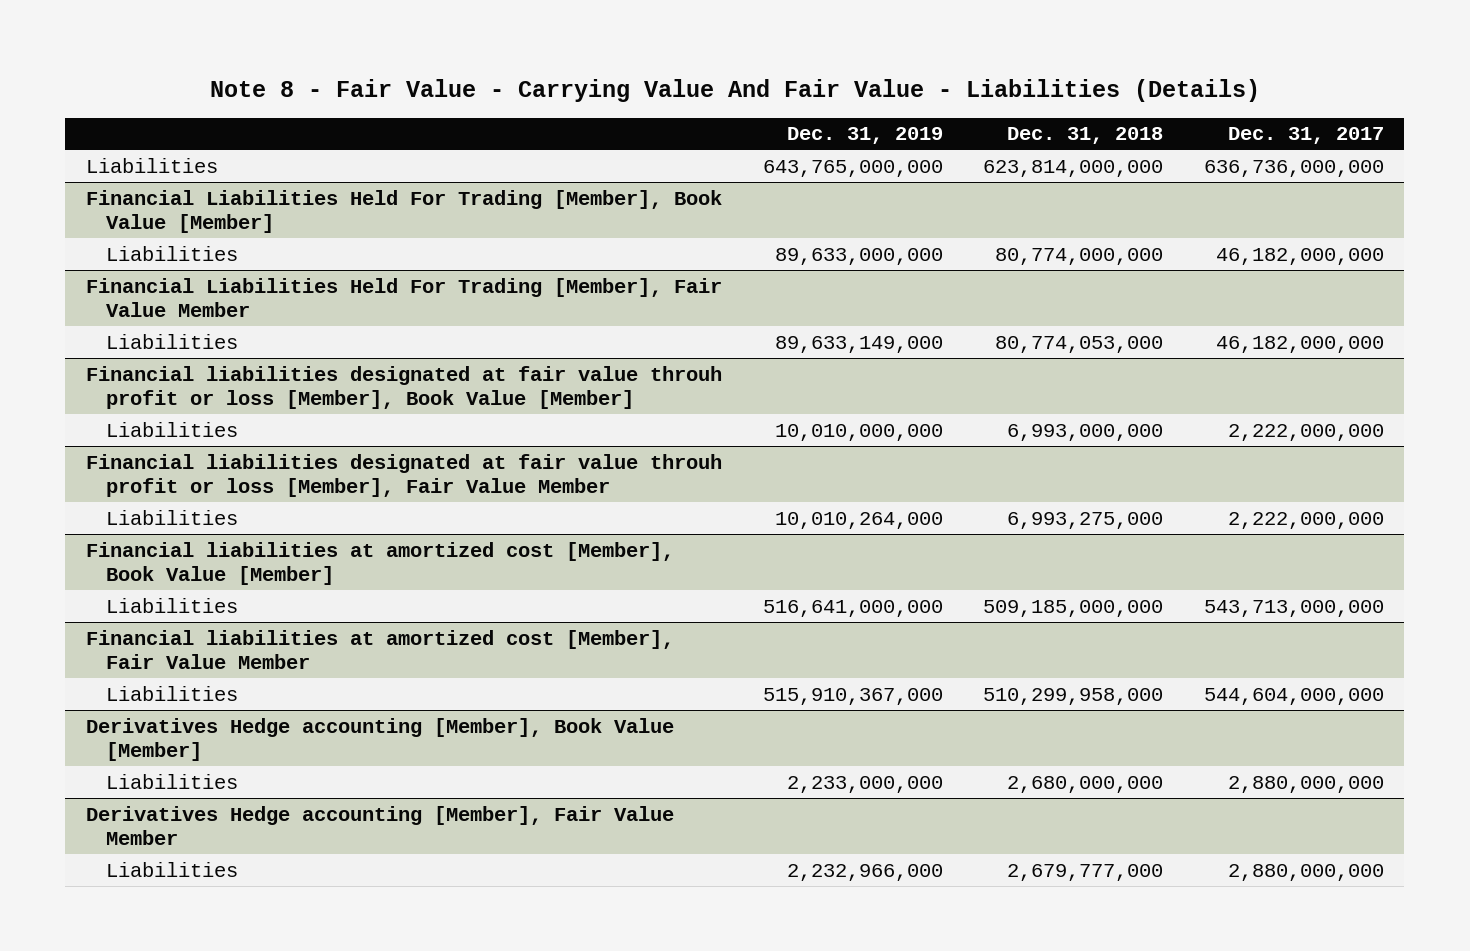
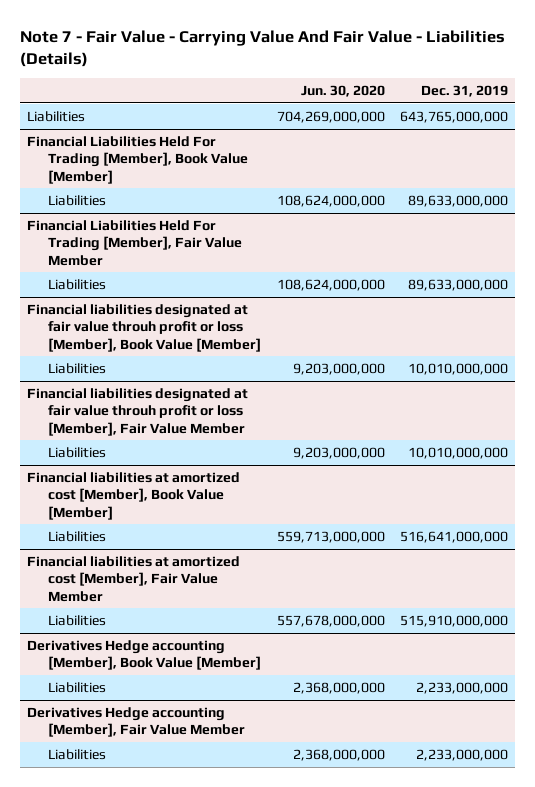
- Note 8 - Fair Value - Carrying Value And Fair Value - Liabilities (Details)
+ Note 7 - Fair Value - Carrying Value And Fair Value - Liabilities (Details)
- | Dec. 31, 2019 | Dec. 31, 2018 | Dec. 31, 2017
+ | Jun. 30, 2020 | Dec. 31, 2019
@ Financial Liabilities Held For Trading [Member], Fair Value Member
- Liabilities | 89,633,149,000 | 80,774,053,000 | 46,182,000,000
+ Liabilities | 108,624,000,000 | 89,633,000,000
@ Financial liabilities designated at fair value throuh profit or loss [Member], Fair Value Member
- Liabilities | 10,010,264,000 | 6,993,275,000 | 2,222,000,000
+ Liabilities | 9,203,000,000 | 10,010,000,000
@ Financial liabilities at amortized cost [Member], Fair Value Member
- Liabilities | 515,910,367,000 | 510,299,958,000 | 544,604,000,000
+ Liabilities | 557,678,000,000 | 515,910,000,000
@ Derivatives Hedge accounting [Member], Fair Value Member
- Liabilities | 2,232,966,000 | 2,679,777,000 | 2,880,000,000
+ Liabilities | 2,368,000,000 | 2,233,000,000

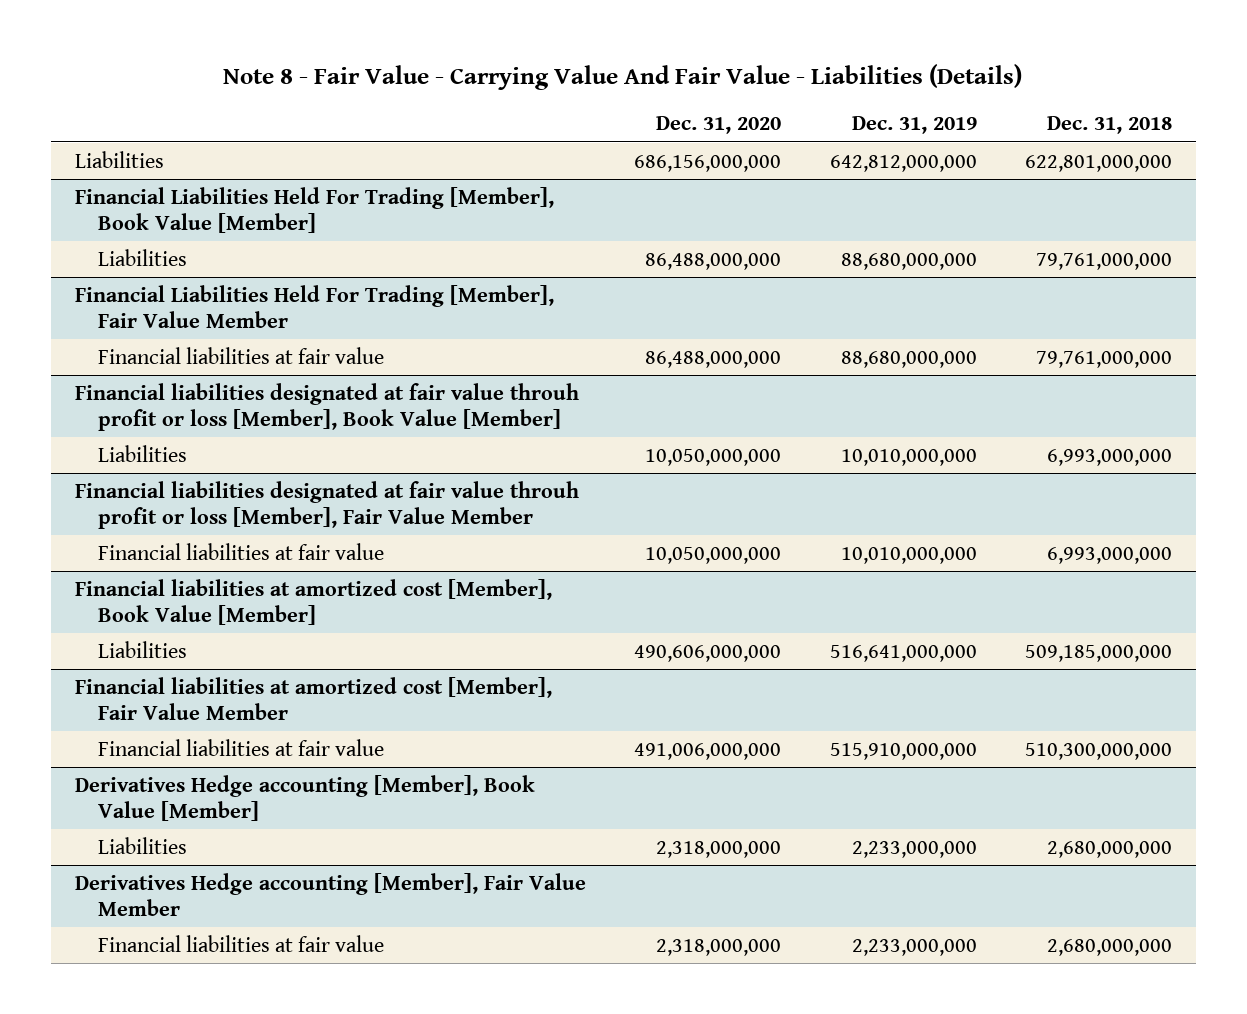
- Note 7 - Fair Value - Carrying Value And Fair Value - Liabilities (Details)
+ Note 8 - Fair Value - Carrying Value And Fair Value - Liabilities (Details)
- | Jun. 30, 2020 | Dec. 31, 2019
+ | Dec. 31, 2020 | Dec. 31, 2019 | Dec. 31, 2018
- Liabilities | 704,269,000,000 | 643,765,000,000
+ Liabilities | 686,156,000,000 | 642,812,000,000 | 622,801,000,000
@ Financial Liabilities Held For Trading [Member], Book Value [Member]
- Liabilities | 108,624,000,000 | 89,633,000,000
+ Liabilities | 86,488,000,000 | 88,680,000,000 | 79,761,000,000
@ Financial Liabilities Held For Trading [Member], Fair Value Member
- Liabilities | 108,624,000,000 | 89,633,000,000
+ Financial liabilities at fair value | 86,488,000,000 | 88,680,000,000 | 79,761,000,000
@ Financial liabilities designated at fair value throuh profit or loss [Member], Fair Value Member
- Liabilities | 9,203,000,000 | 10,010,000,000
+ Financial liabilities at fair value | 10,050,000,000 | 10,010,000,000 | 6,993,000,000
@ Financial liabilities at amortized cost [Member], Fair Value Member
- Liabilities | 557,678,000,000 | 515,910,000,000
+ Financial liabilities at fair value | 491,006,000,000 | 515,910,000,000 | 510,300,000,000
@ Derivatives Hedge accounting [Member], Fair Value Member
- Liabilities | 2,368,000,000 | 2,233,000,000
+ Financial liabilities at fair value | 2,318,000,000 | 2,233,000,000 | 2,680,000,000

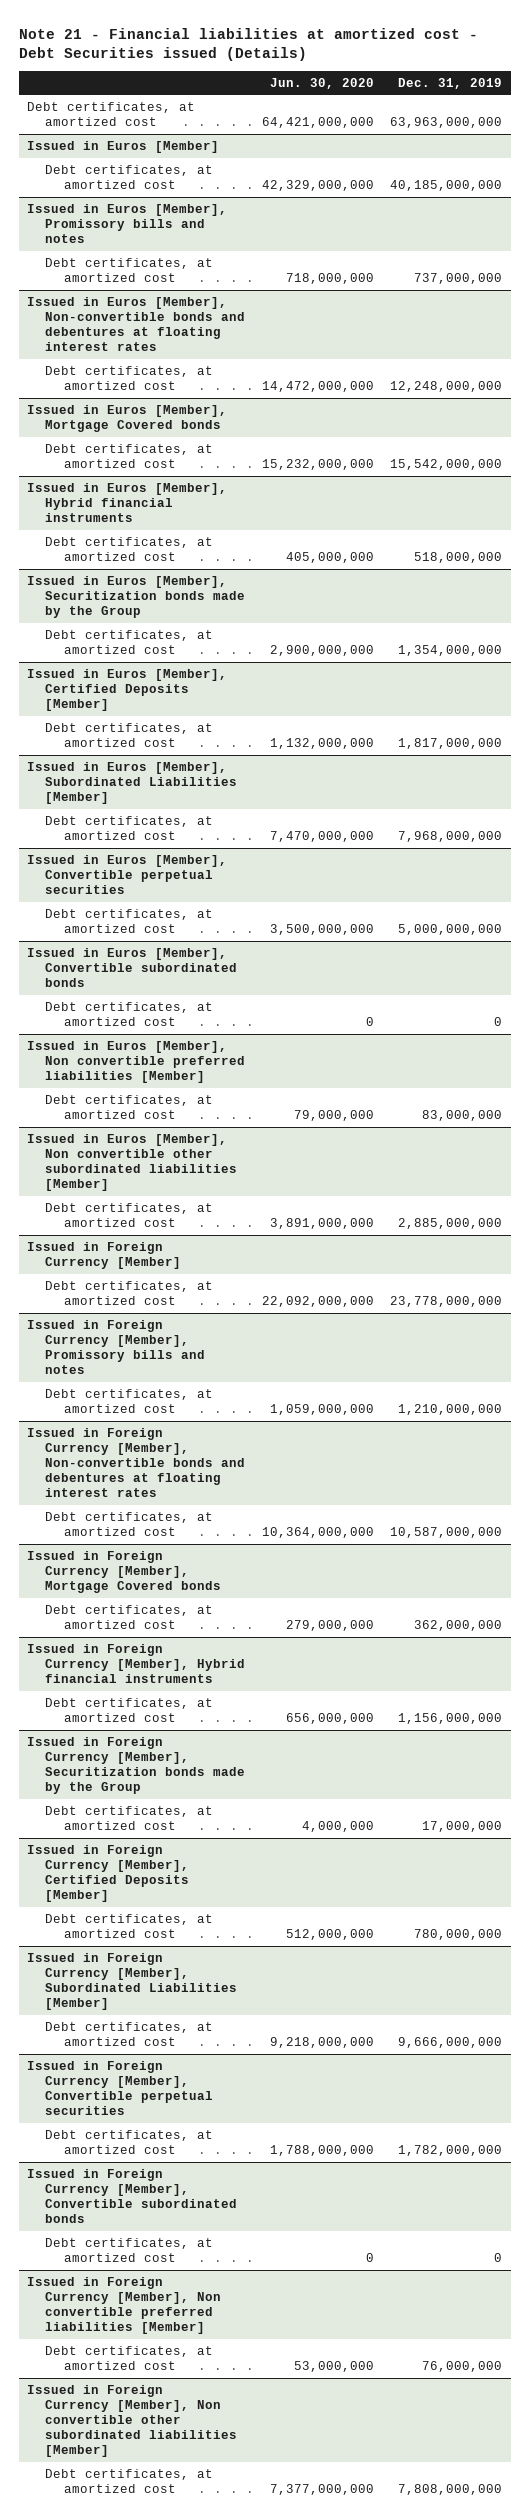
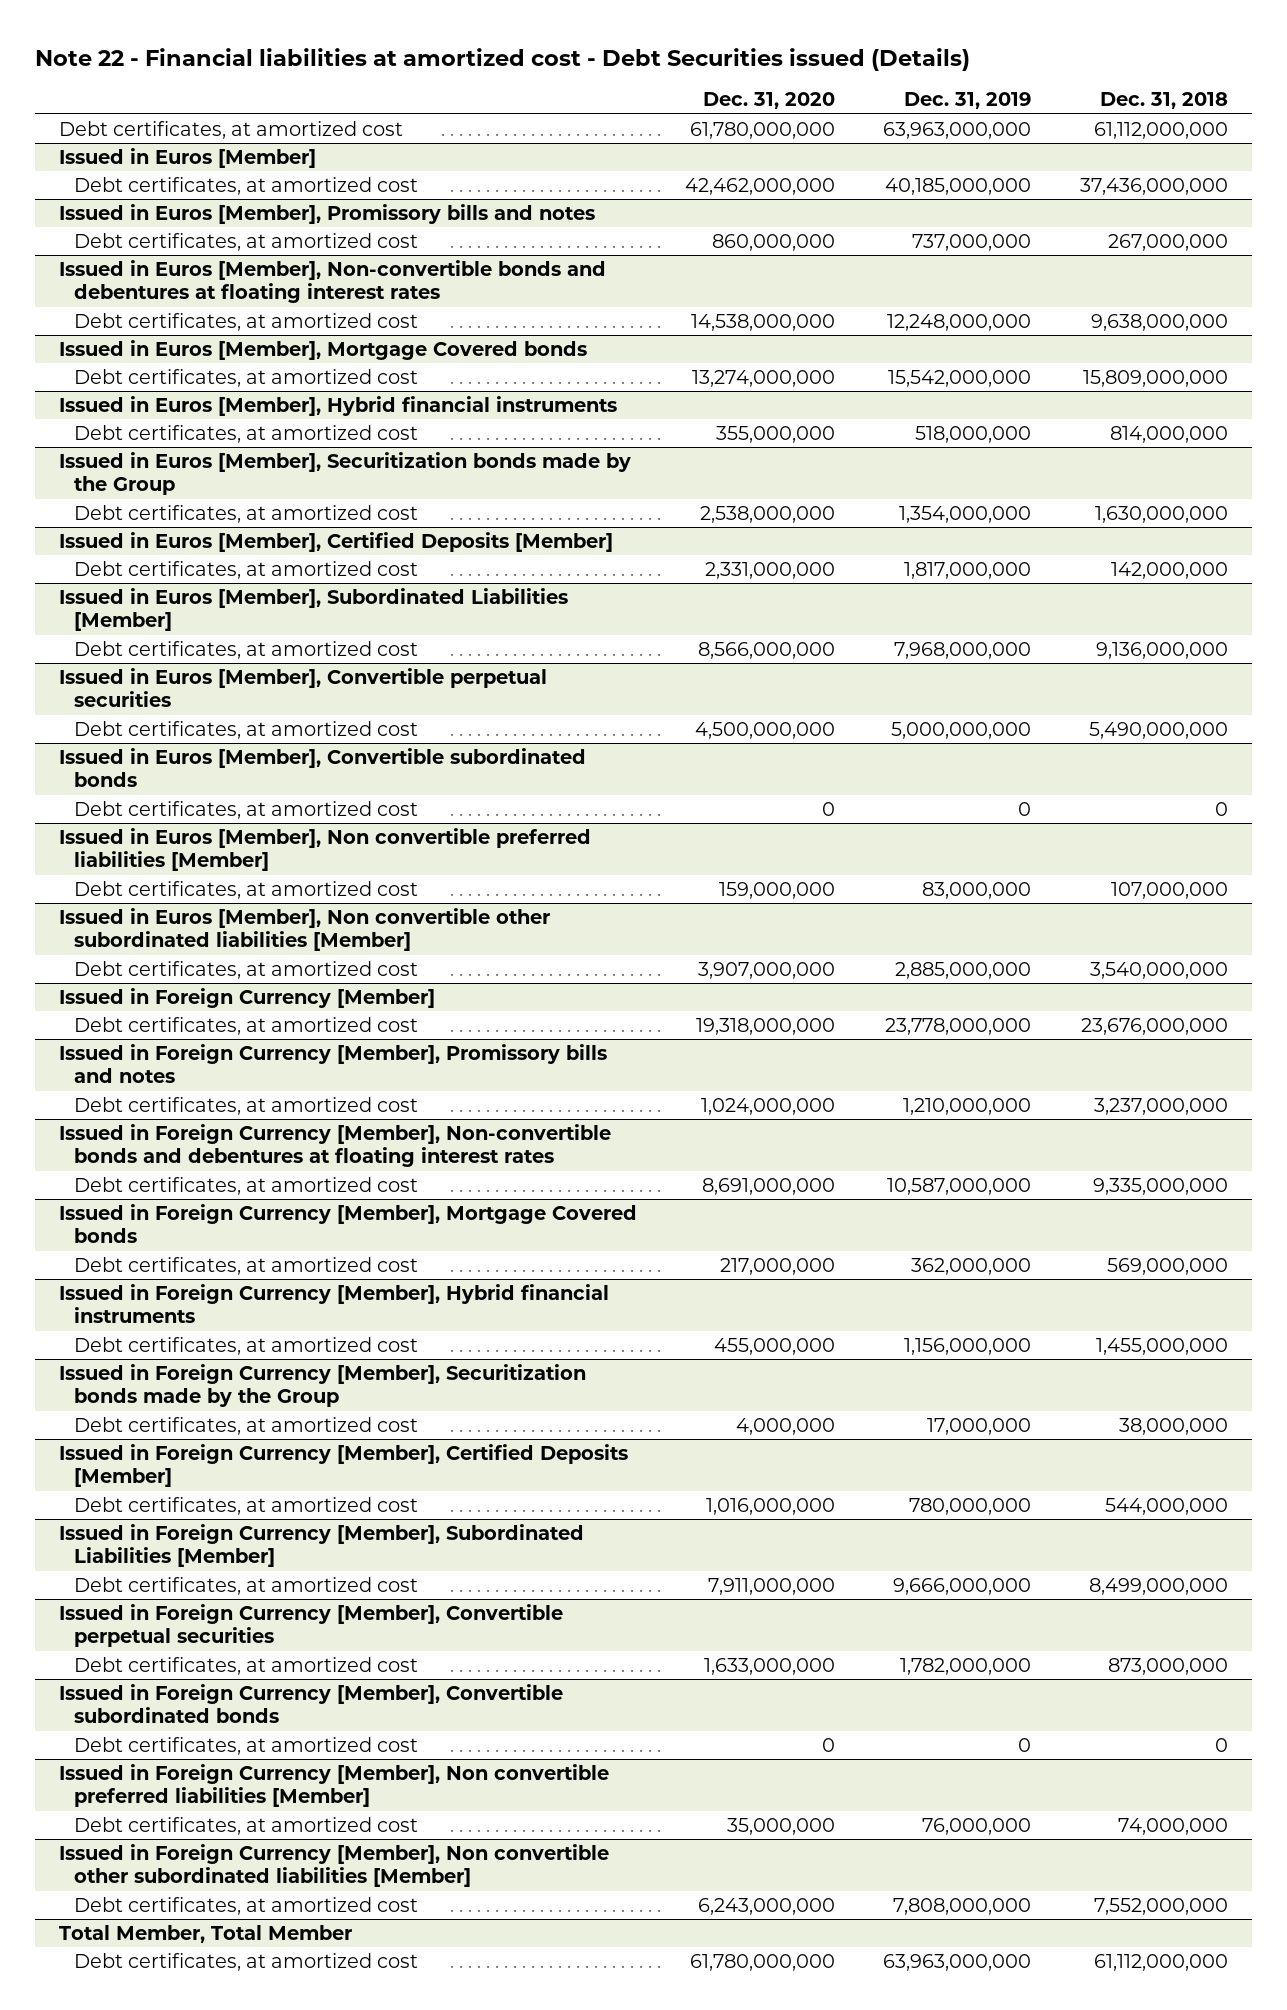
- Note 21 - Financial liabilities at amortized cost - Debt Securities issued (Details)
+ Note 22 - Financial liabilities at amortized cost - Debt Securities issued (Details)
- | Jun. 30, 2020 | Dec. 31, 2019
+ | Dec. 31, 2020 | Dec. 31, 2019 | Dec. 31, 2018
+ Total Member, Total Member
+ Debt certificates, at amortized cost | 61,780,000,000 | 63,963,000,000 | 61,112,000,000

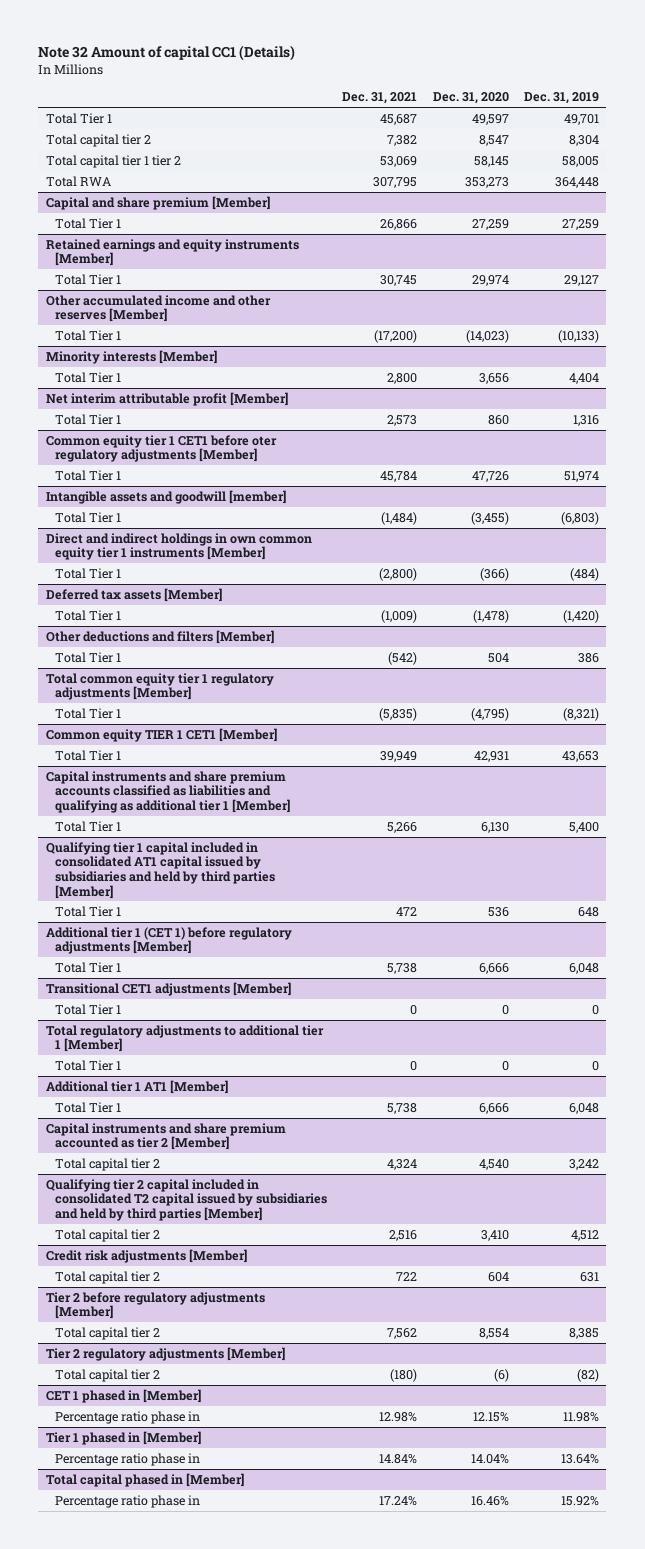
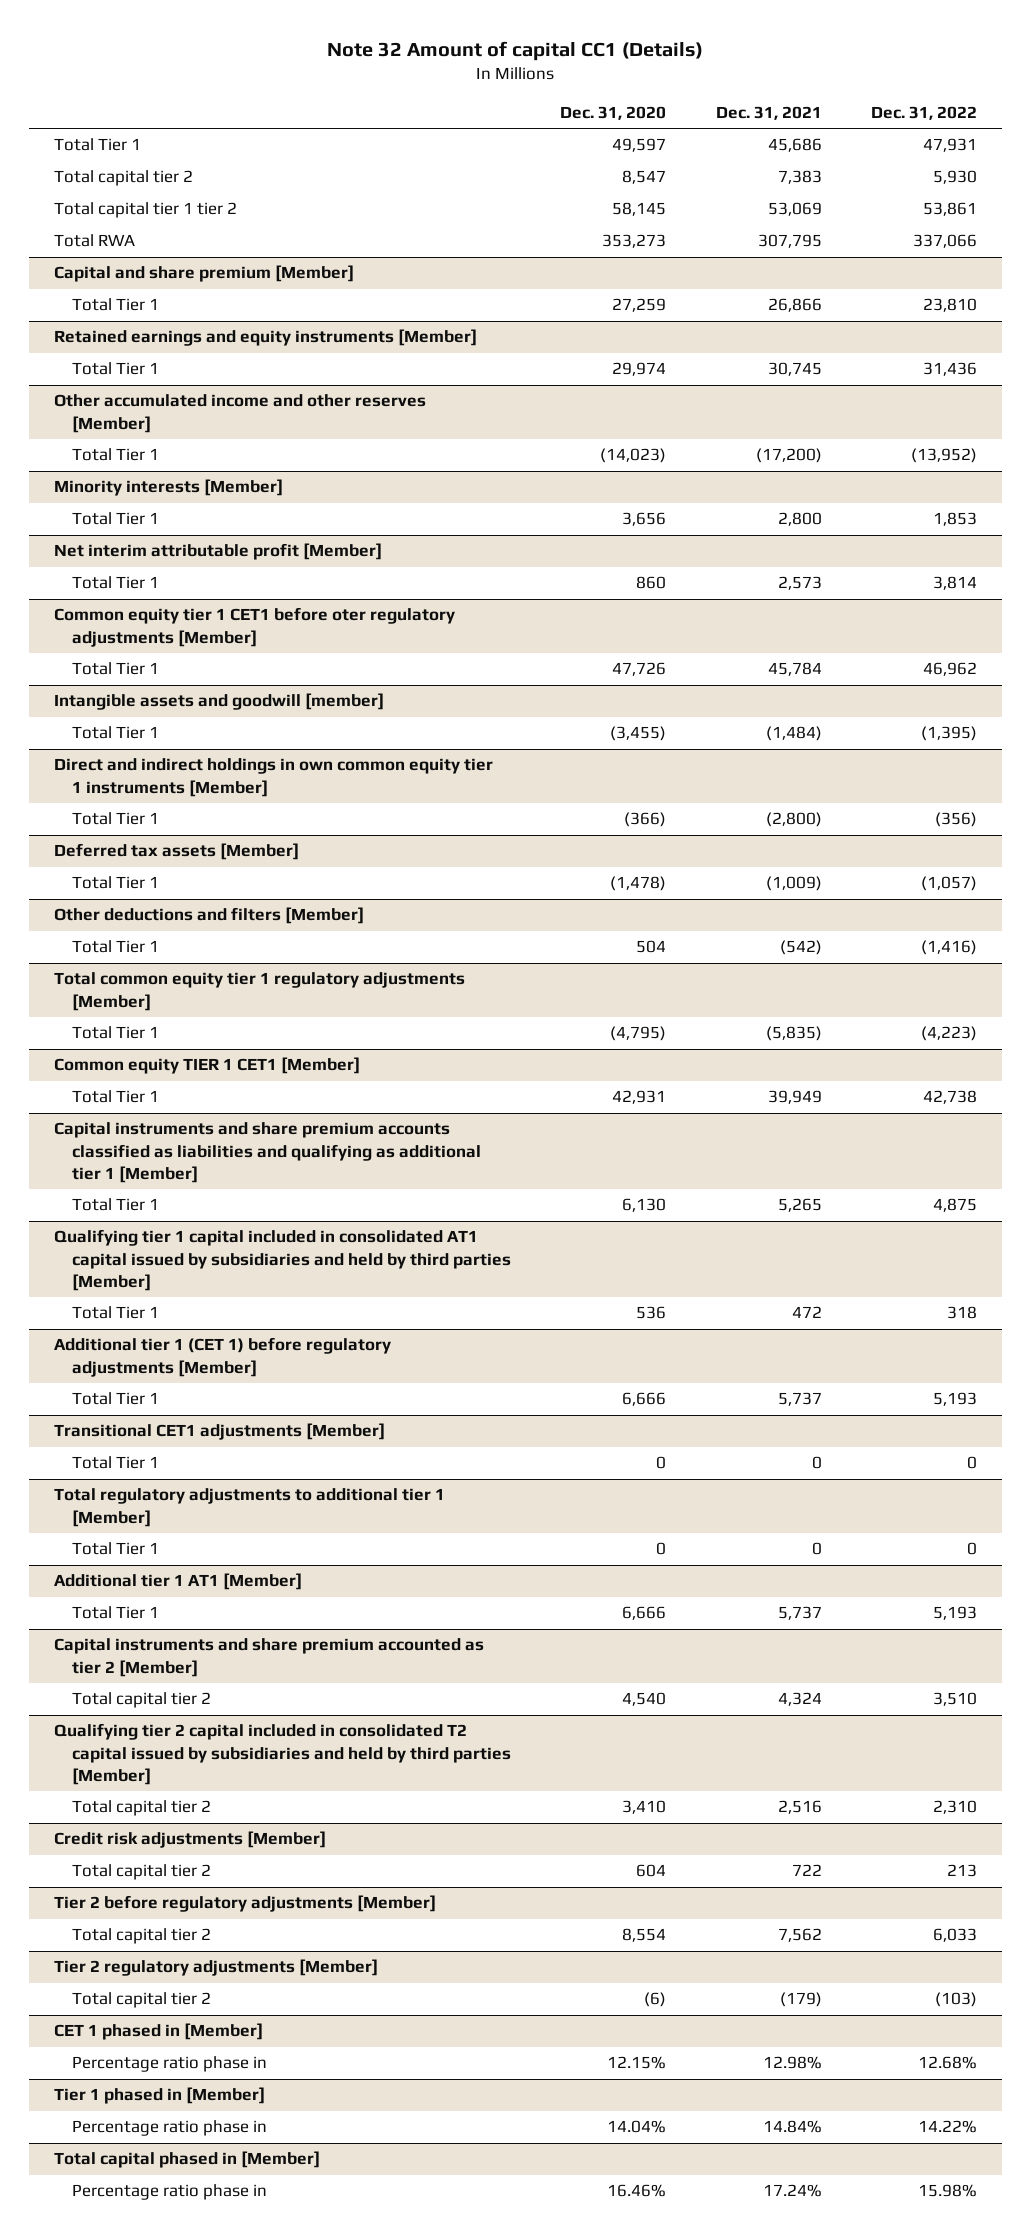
- | Dec. 31, 2021 | Dec. 31, 2020 | Dec. 31, 2019
+ | Dec. 31, 2020 | Dec. 31, 2021 | Dec. 31, 2022
- Total Tier 1 | 45,687 | 49,597 | 49,701
- Total capital tier 2 | 7,382 | 8,547 | 8,304
+ Total Tier 1 | 49,597 | 45,686 | 47,931
+ Total capital tier 2 | 8,547 | 7,383 | 5,930
@ Capital instruments and share premium accounts classified as liabilities and qualifying as additional tier 1 [Member]
- Total Tier 1 | 5,266 | 6,130 | 5,400
+ Total Tier 1 | 6,130 | 5,265 | 4,875
@ Additional tier 1 (CET 1) before regulatory adjustments [Member]
- Total Tier 1 | 5,738 | 6,666 | 6,048
+ Total Tier 1 | 6,666 | 5,737 | 5,193
@ Additional tier 1 AT1 [Member]
- Total Tier 1 | 5,738 | 6,666 | 6,048
+ Total Tier 1 | 6,666 | 5,737 | 5,193
@ Tier 2 regulatory adjustments [Member]
- Total capital tier 2 | (180) | (6) | (82)
+ Total capital tier 2 | (6) | (179) | (103)

